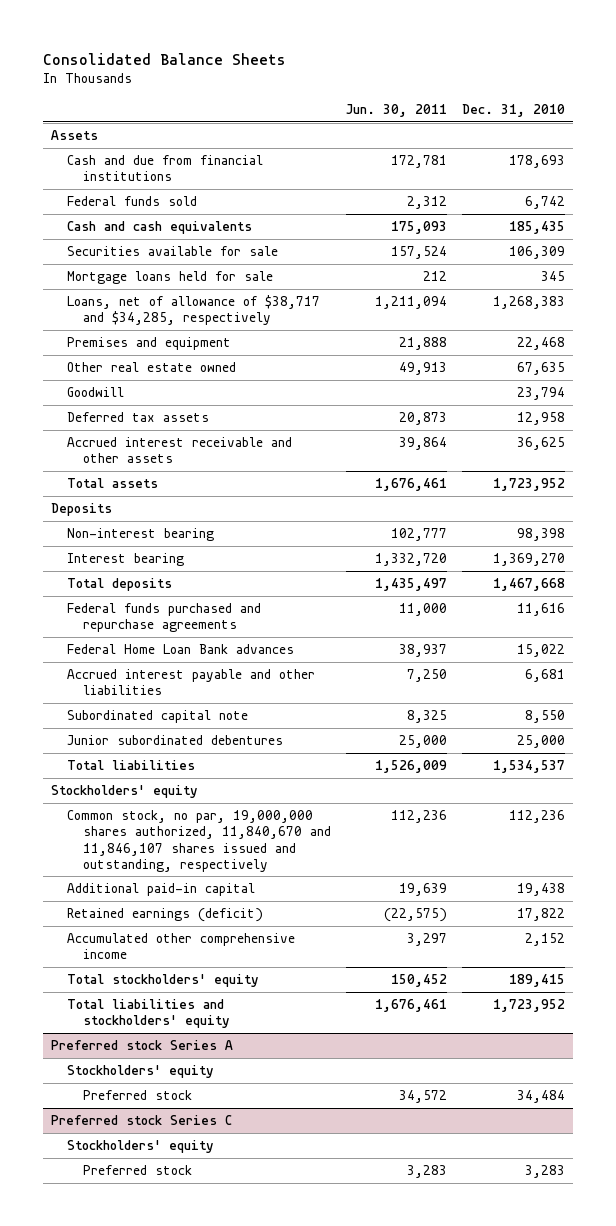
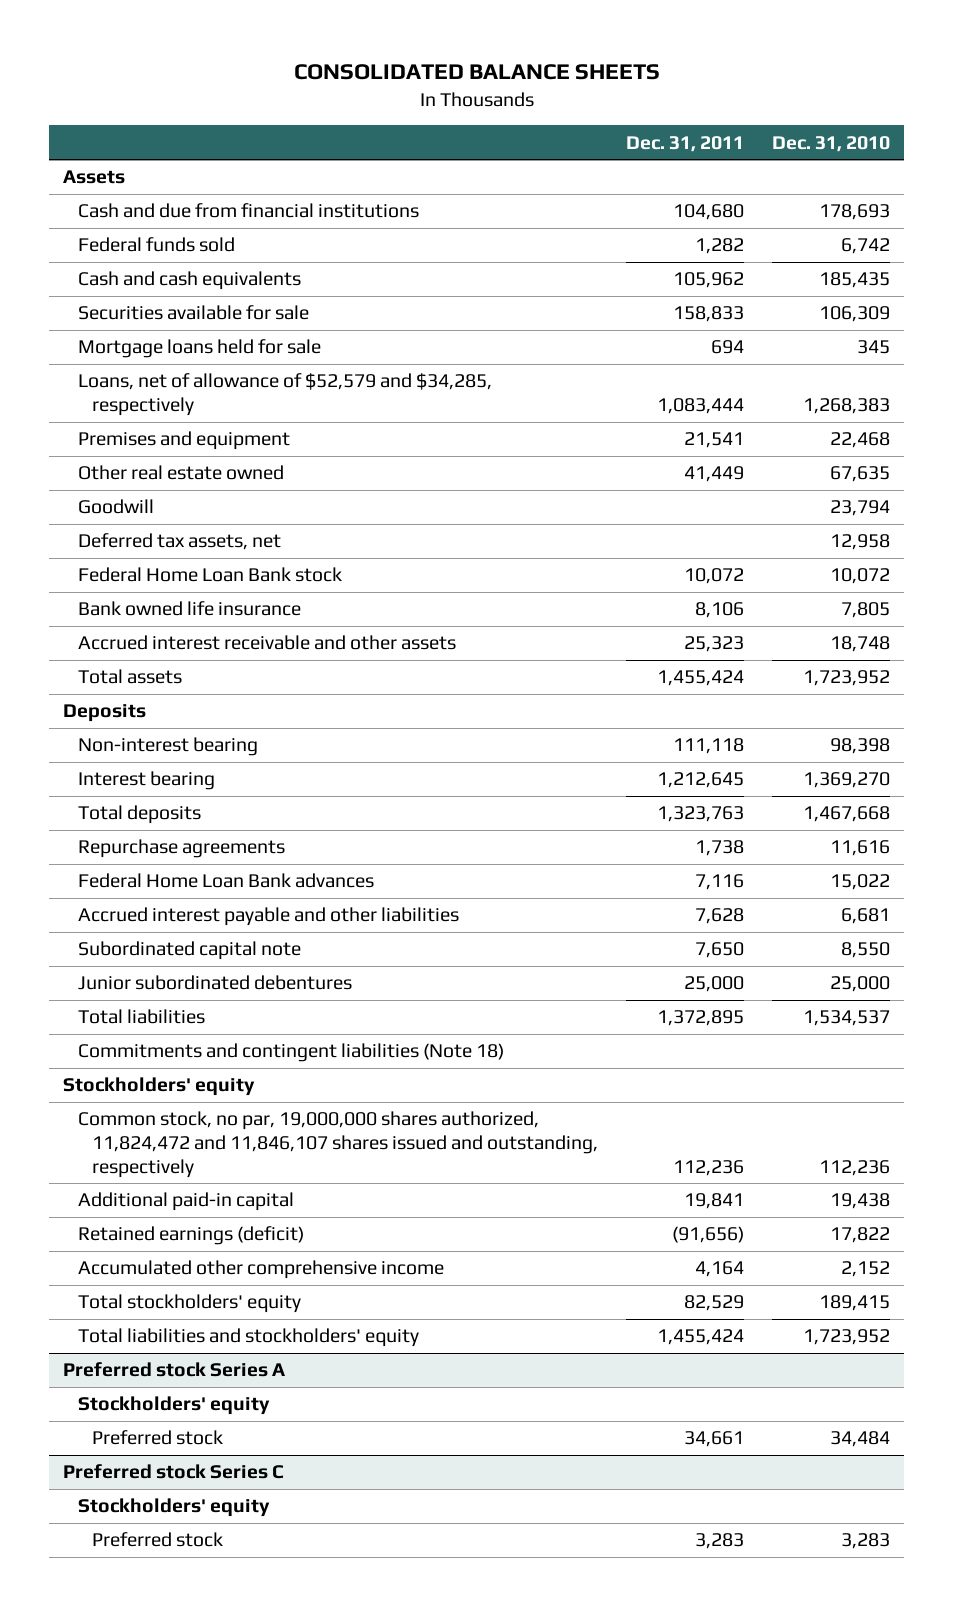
- Consolidated Balance Sheets
+ CONSOLIDATED BALANCE SHEETS
- | Jun. 30, 2011 | Dec. 31, 2010
+ | Dec. 31, 2011 | Dec. 31, 2010
- Loans, net of allowance of $38,717 and $34,285, respectively | 1,211,094 | 1,268,383
+ Loans, net of allowance of $52,579 and $34,285, respectively | 1,083,444 | 1,268,383
- Deferred tax assets | 20,873 | 12,958
- Accrued interest receivable and other assets | 39,864 | 36,625
+ Deferred tax assets, net | | 12,958
+ Federal Home Loan Bank stock | 10,072 | 10,072
+ Bank owned life insurance | 8,106 | 7,805
+ Accrued interest receivable and other assets | 25,323 | 18,748
- Federal funds purchased and repurchase agreements | 11,000 | 11,616
+ Repurchase agreements | 1,738 | 11,616
+ Commitments and contingent liabilities (Note 18)
- Common stock, no par, 19,000,000 shares authorized, 11,840,670 and 11,846,107 shares issued and outstanding, respectively | 112,236 | 112,236
+ Common stock, no par, 19,000,000 shares authorized, 11,824,472 and 11,846,107 shares issued and outstanding, respectively | 112,236 | 112,236

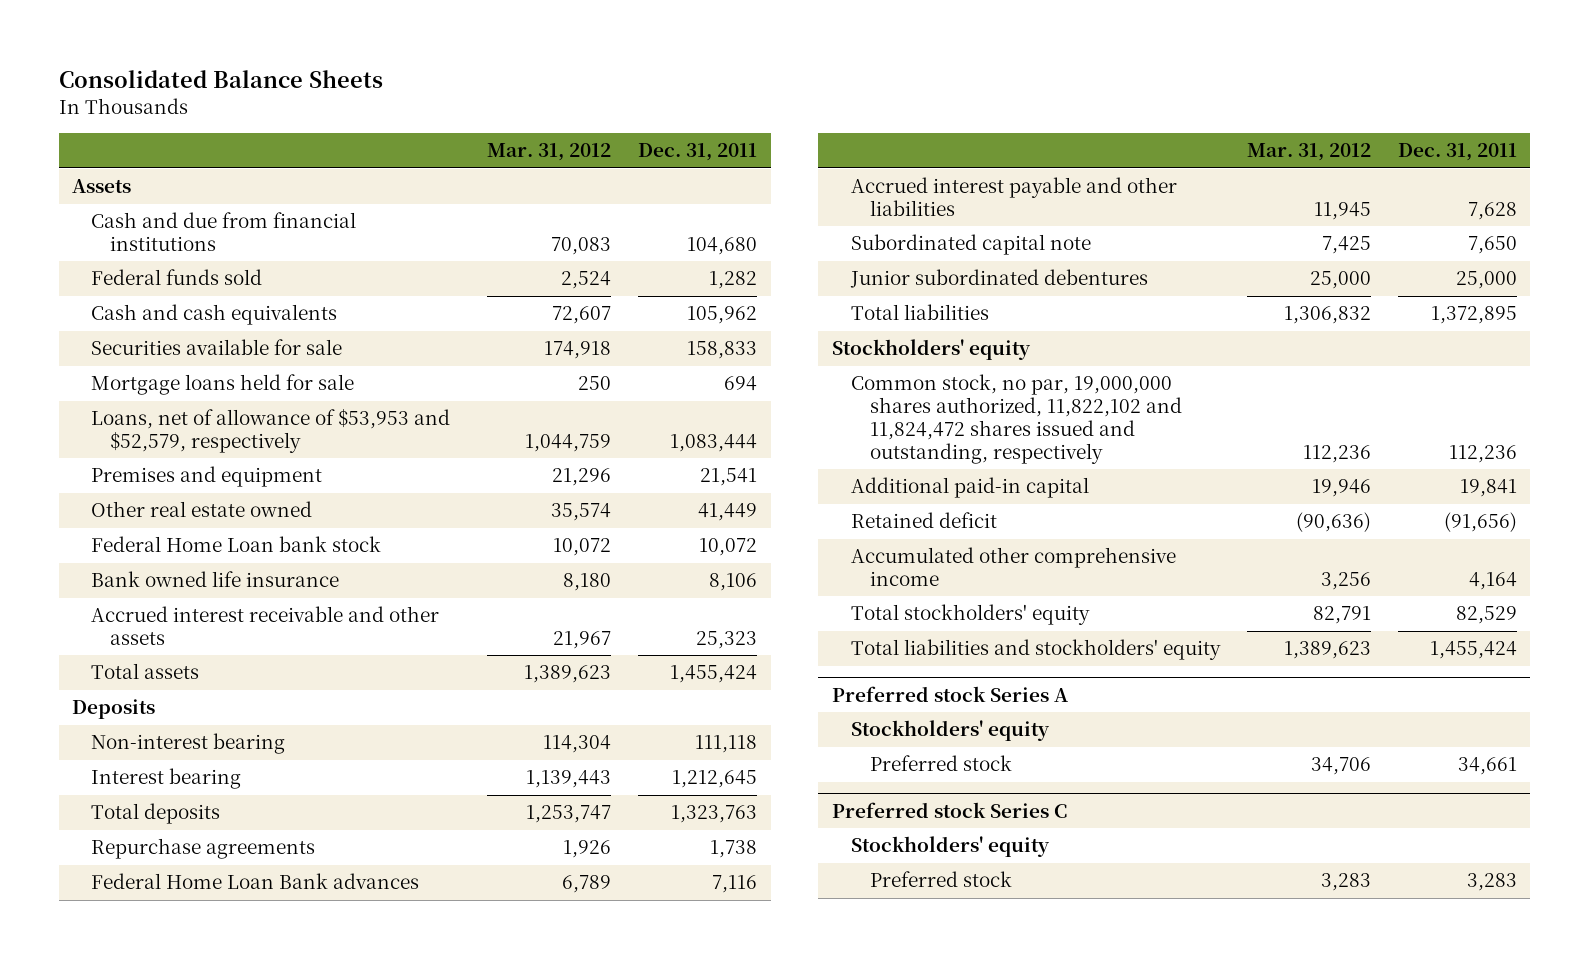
- CONSOLIDATED BALANCE SHEETS
+ Consolidated Balance Sheets
- | Dec. 31, 2011 | Dec. 31, 2010
+ | Mar. 31, 2012 | Dec. 31, 2011
- Loans, net of allowance of $52,579 and $34,285, respectively | 1,083,444 | 1,268,383
+ Loans, net of allowance of $53,953 and $52,579, respectively | 1,044,759 | 1,083,444
- Goodwill | | 23,794
- Deferred tax assets, net | | 12,958
- Federal Home Loan Bank stock | 10,072 | 10,072
+ Federal Home Loan bank stock | 10,072 | 10,072
- Commitments and contingent liabilities (Note 18)
- Common stock, no par, 19,000,000 shares authorized, 11,824,472 and 11,846,107 shares issued and outstanding, respectively | 112,236 | 112,236
+ Common stock, no par, 19,000,000 shares authorized, 11,822,102 and 11,824,472 shares issued and outstanding, respectively | 112,236 | 112,236
- Retained earnings (deficit) | (91,656) | 17,822
+ Retained deficit | (90,636) | (91,656)

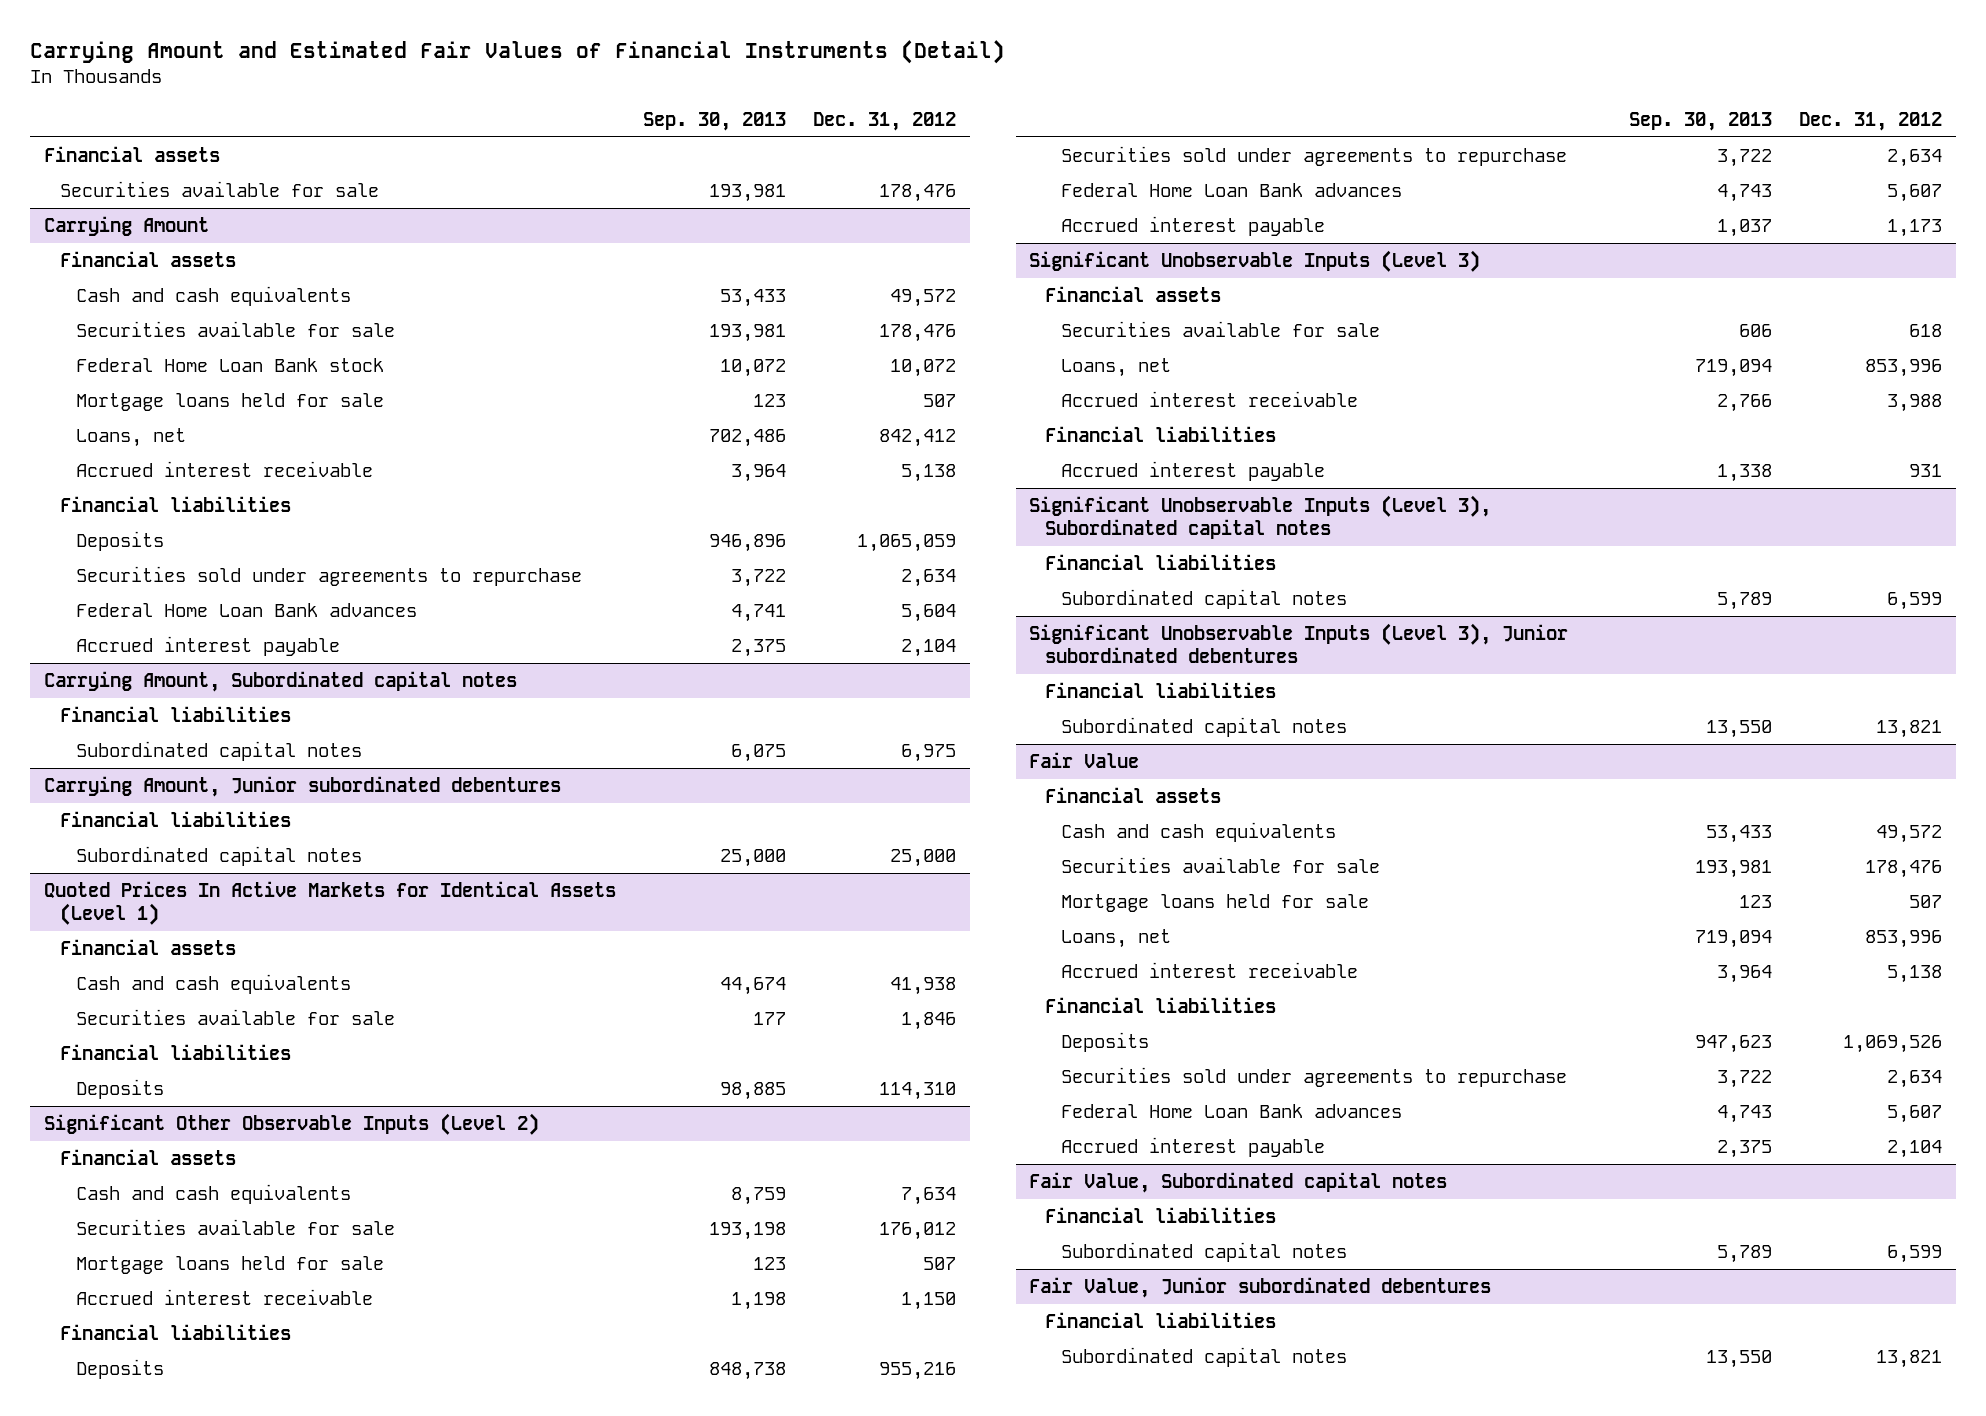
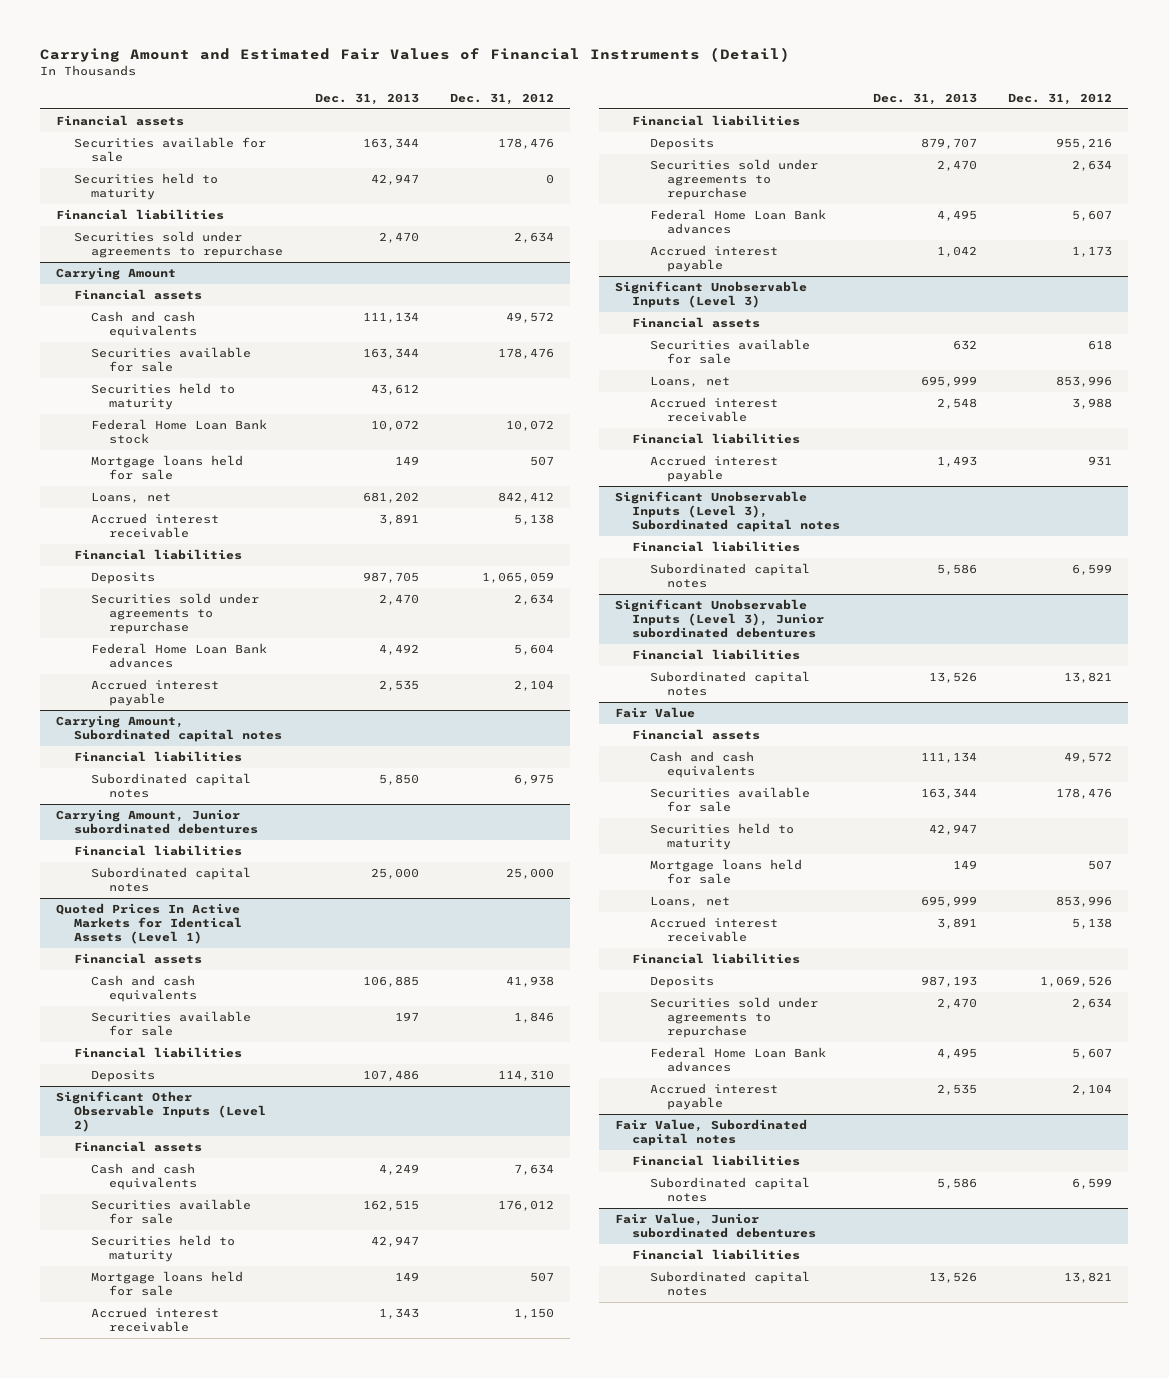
- | Sep. 30, 2013 | Dec. 31, 2012
+ | Dec. 31, 2013 | Dec. 31, 2012
+ Securities held to maturity | 42,947 | 0
+ Financial liabilities
+ Securities sold under agreements to repurchase | 2,470 | 2,634
@ Carrying Amount
+ Securities held to maturity | 43,612 |
@ Significant Other Observable Inputs (Level 2)
+ Securities held to maturity | 42,947 |
@ Fair Value
+ Securities held to maturity | 42,947 |

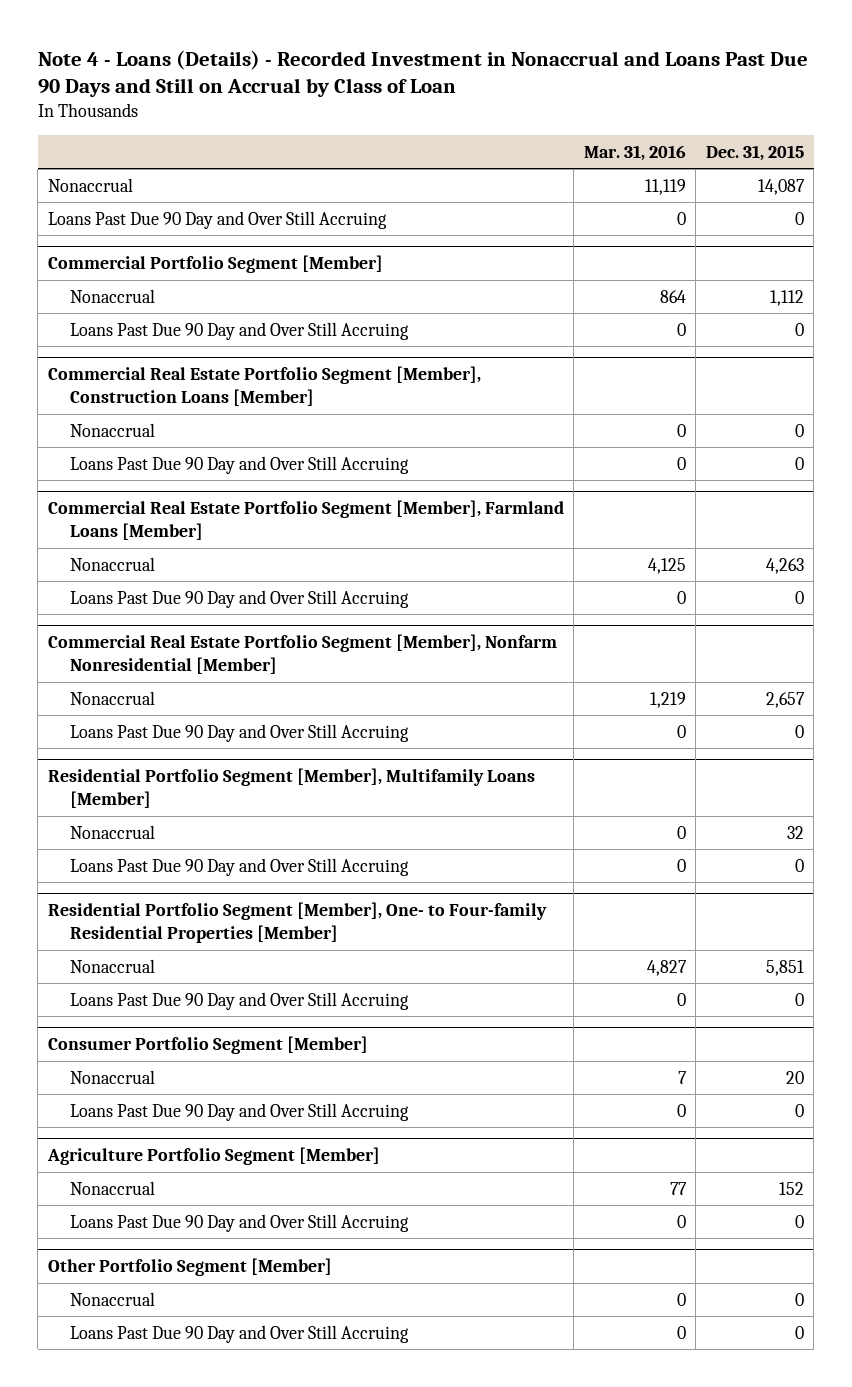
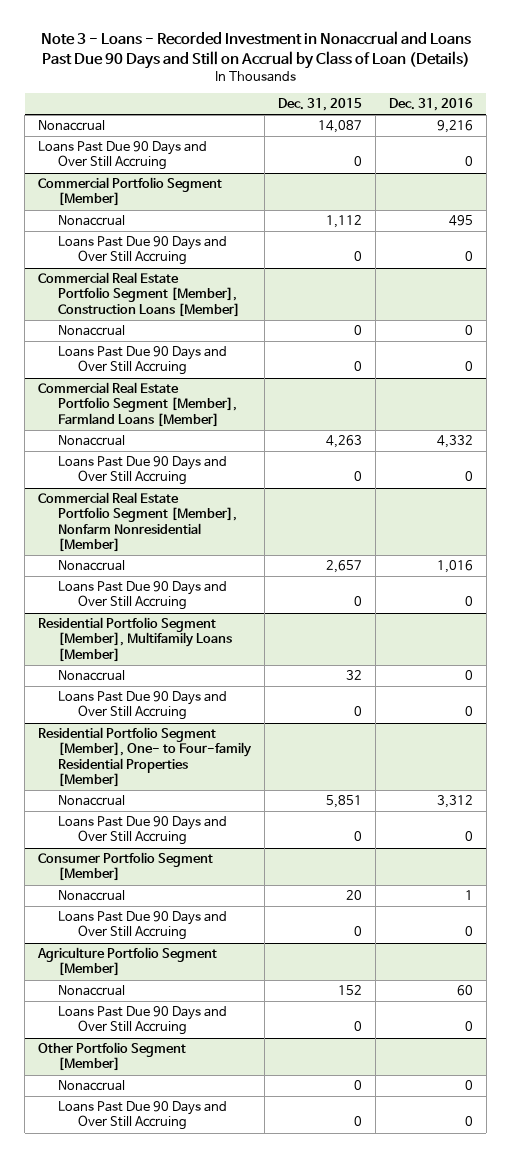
- Note 4 - Loans (Details) - Recorded Investment in Nonaccrual and Loans Past Due 90 Days and Still on Accrual by Class of Loan
+ Note 3 - Loans - Recorded Investment in Nonaccrual and Loans Past Due 90 Days and Still on Accrual by Class of Loan (Details)
- | Mar. 31, 2016 | Dec. 31, 2015
+ | Dec. 31, 2015 | Dec. 31, 2016
- Loans Past Due 90 Day and Over Still Accruing | 0 | 0
+ Loans Past Due 90 Days and Over Still Accruing | 0 | 0
@ Commercial Portfolio Segment [Member]
- Loans Past Due 90 Day and Over Still Accruing | 0 | 0
+ Loans Past Due 90 Days and Over Still Accruing | 0 | 0
@ Commercial Real Estate Portfolio Segment [Member], Construction Loans [Member]
- Loans Past Due 90 Day and Over Still Accruing | 0 | 0
+ Loans Past Due 90 Days and Over Still Accruing | 0 | 0
@ Commercial Real Estate Portfolio Segment [Member], Farmland Loans [Member]
- Loans Past Due 90 Day and Over Still Accruing | 0 | 0
+ Loans Past Due 90 Days and Over Still Accruing | 0 | 0
@ Commercial Real Estate Portfolio Segment [Member], Nonfarm Nonresidential [Member]
- Loans Past Due 90 Day and Over Still Accruing | 0 | 0
+ Loans Past Due 90 Days and Over Still Accruing | 0 | 0
@ Residential Portfolio Segment [Member], Multifamily Loans [Member]
- Loans Past Due 90 Day and Over Still Accruing | 0 | 0
+ Loans Past Due 90 Days and Over Still Accruing | 0 | 0
@ Residential Portfolio Segment [Member], One- to Four-family Residential Properties [Member]
- Loans Past Due 90 Day and Over Still Accruing | 0 | 0
+ Loans Past Due 90 Days and Over Still Accruing | 0 | 0
@ Consumer Portfolio Segment [Member]
- Loans Past Due 90 Day and Over Still Accruing | 0 | 0
+ Loans Past Due 90 Days and Over Still Accruing | 0 | 0
@ Agriculture Portfolio Segment [Member]
- Loans Past Due 90 Day and Over Still Accruing | 0 | 0
+ Loans Past Due 90 Days and Over Still Accruing | 0 | 0
@ Other Portfolio Segment [Member]
- Loans Past Due 90 Day and Over Still Accruing | 0 | 0
+ Loans Past Due 90 Days and Over Still Accruing | 0 | 0

